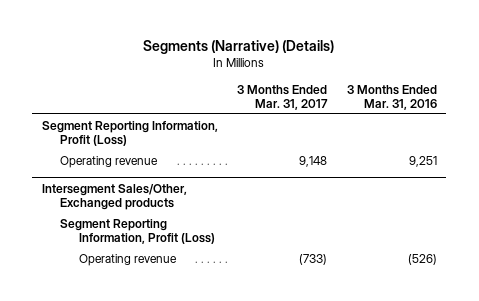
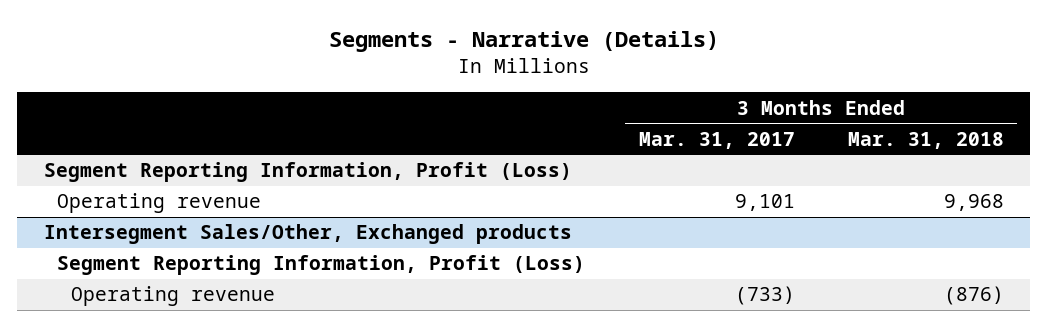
- Segments (Narrative) (Details)
+ Segments - Narrative (Details)
- | 3 Months Ended Mar. 31, 2017 | 3 Months Ended Mar. 31, 2016
+ | 3 Months Ended Mar. 31, 2017 | 3 Months Ended Mar. 31, 2018
- Operating revenue | 9,148 | 9,251
+ Operating revenue | 9,101 | 9,968

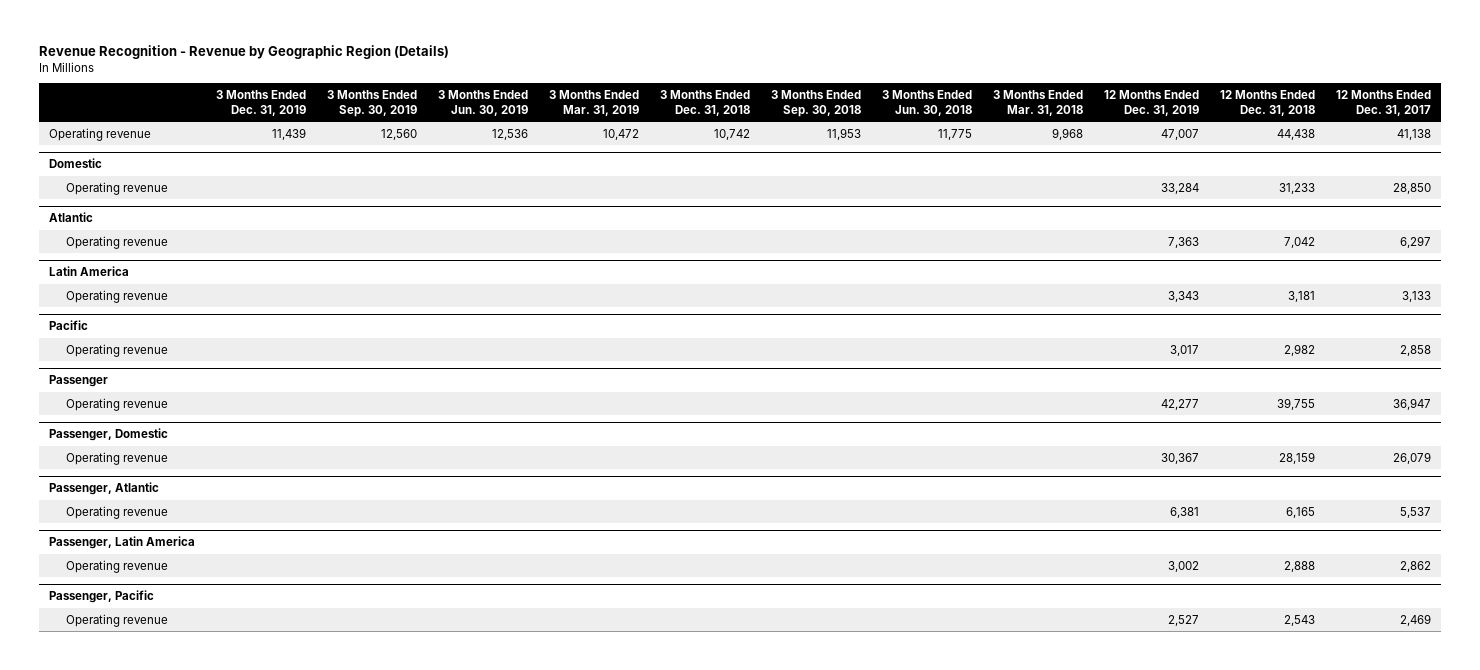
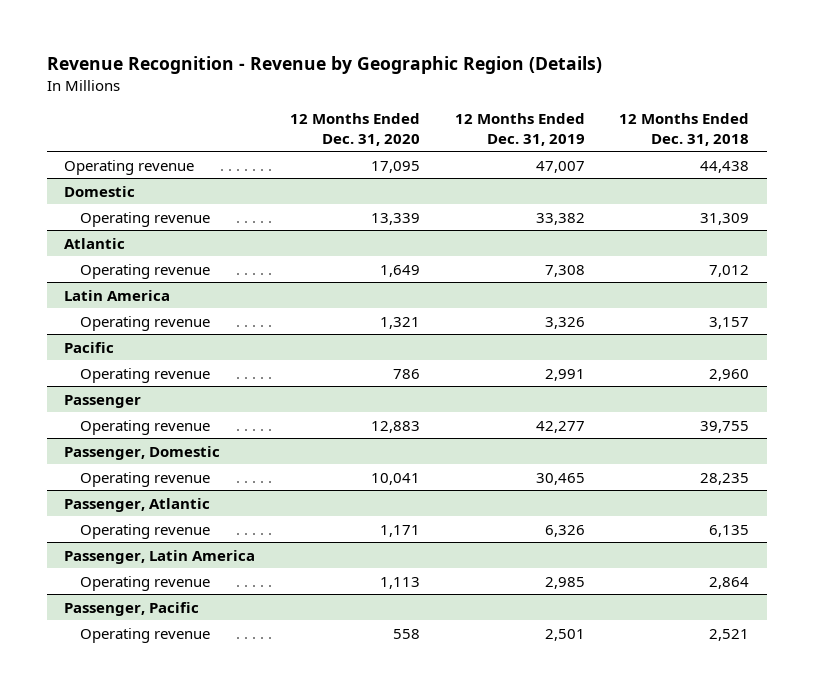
- | 3 Months Ended Dec. 31, 2019 | 3 Months Ended Sep. 30, 2019 | 3 Months Ended Jun. 30, 2019 | 3 Months Ended Mar. 31, 2019 | 3 Months Ended Dec. 31, 2018 | 3 Months Ended Sep. 30, 2018 | 3 Months Ended Jun. 30, 2018 | 3 Months Ended Mar. 31, 2018 | 12 Months Ended Dec. 31, 2019 | 12 Months Ended Dec. 31, 2018 | 12 Months Ended Dec. 31, 2017
+ | 12 Months Ended Dec. 31, 2020 | 12 Months Ended Dec. 31, 2019 | 12 Months Ended Dec. 31, 2018
@ Domestic
- Operating revenue | | | | | | | | | 33,284 | 31,233 | 28,850
+ Operating revenue | 13,339 | 33,382 | 31,309
@ Atlantic
- Operating revenue | | | | | | | | | 7,363 | 7,042 | 6,297
+ Operating revenue | 1,649 | 7,308 | 7,012
@ Latin America
- Operating revenue | | | | | | | | | 3,343 | 3,181 | 3,133
+ Operating revenue | 1,321 | 3,326 | 3,157
@ Pacific
- Operating revenue | | | | | | | | | 3,017 | 2,982 | 2,858
+ Operating revenue | 786 | 2,991 | 2,960
@ Passenger, Domestic
- Operating revenue | | | | | | | | | 30,367 | 28,159 | 26,079
+ Operating revenue | 10,041 | 30,465 | 28,235
@ Passenger, Atlantic
- Operating revenue | | | | | | | | | 6,381 | 6,165 | 5,537
+ Operating revenue | 1,171 | 6,326 | 6,135
@ Passenger, Latin America
- Operating revenue | | | | | | | | | 3,002 | 2,888 | 2,862
+ Operating revenue | 1,113 | 2,985 | 2,864
@ Passenger, Pacific
- Operating revenue | | | | | | | | | 2,527 | 2,543 | 2,469
+ Operating revenue | 558 | 2,501 | 2,521

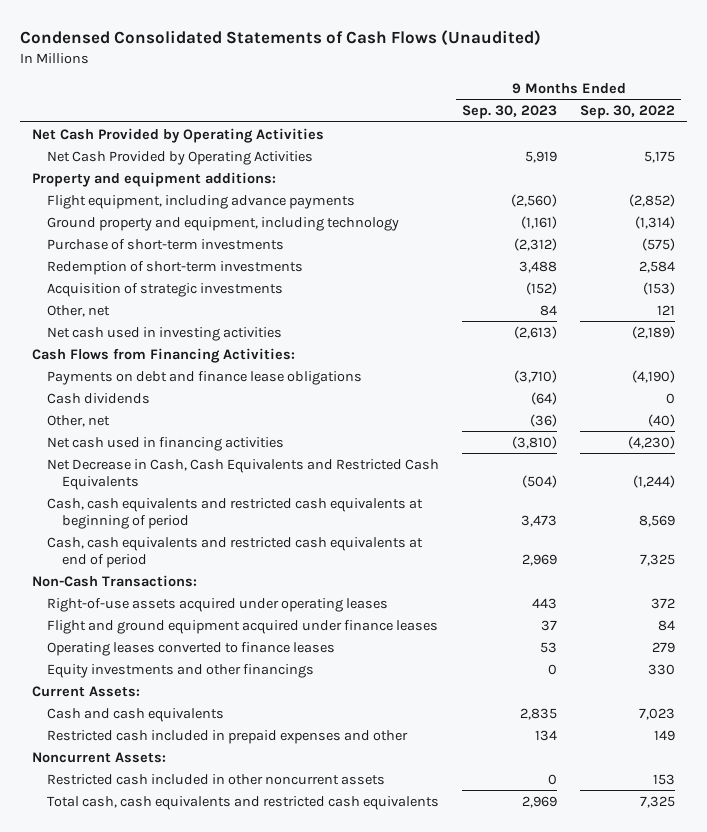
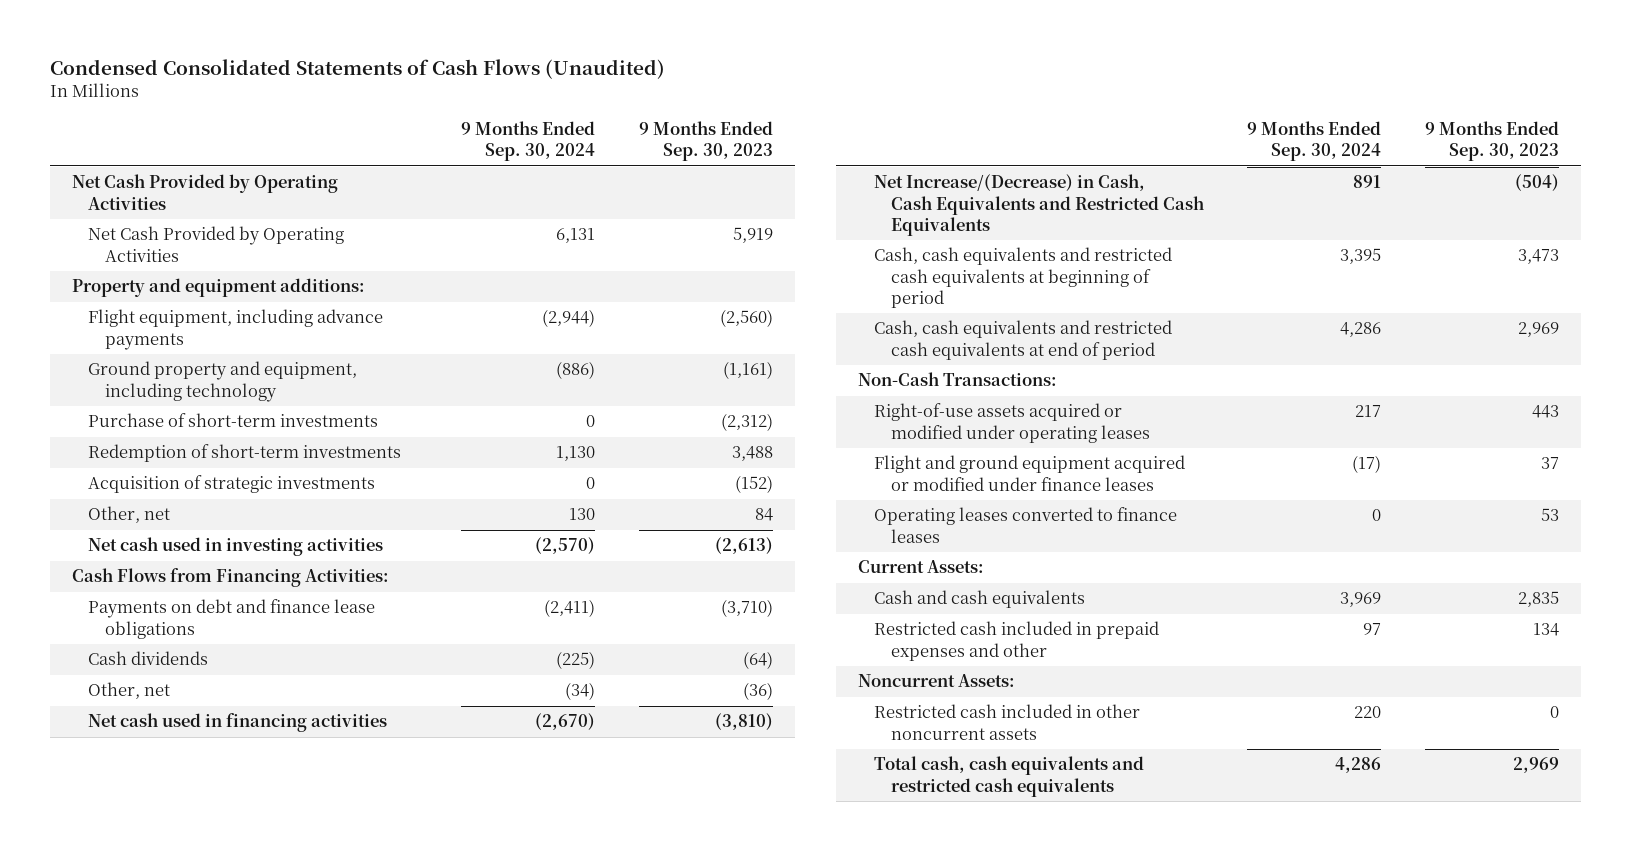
- | 9 Months Ended Sep. 30, 2023 | 9 Months Ended Sep. 30, 2022
+ | 9 Months Ended Sep. 30, 2024 | 9 Months Ended Sep. 30, 2023
- Net Decrease in Cash, Cash Equivalents and Restricted Cash Equivalents | (504) | (1,244)
+ Net Increase/(Decrease) in Cash, Cash Equivalents and Restricted Cash Equivalents | 891 | (504)
- Right-of-use assets acquired under operating leases | 443 | 372
- Flight and ground equipment acquired under finance leases | 37 | 84
+ Right-of-use assets acquired or modified under operating leases | 217 | 443
+ Flight and ground equipment acquired or modified under finance leases | (17) | 37
- Equity investments and other financings | 0 | 330

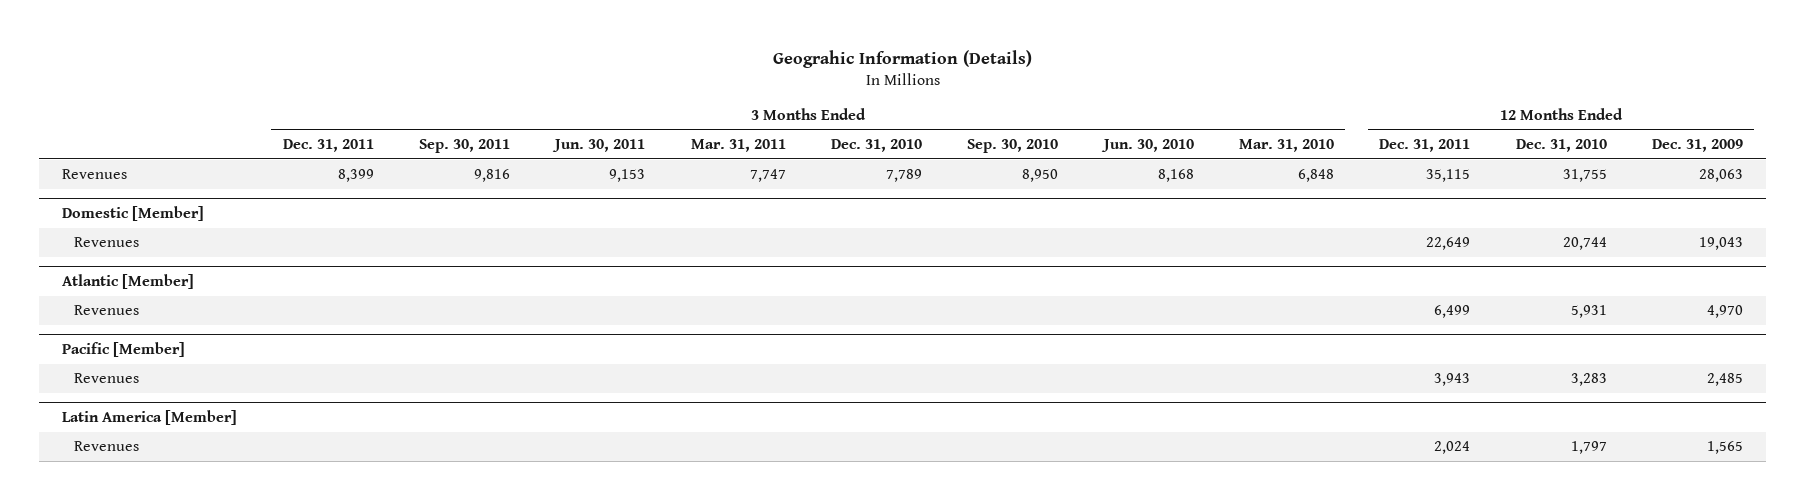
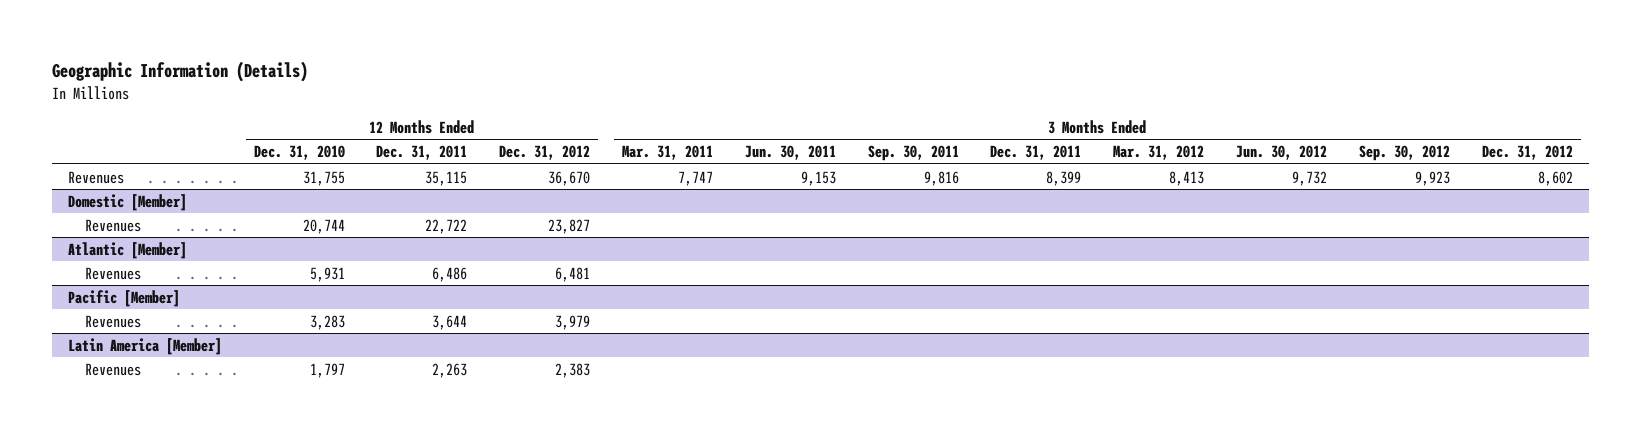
- Geograhic Information (Details)
+ Geographic Information (Details)
- | 3 Months Ended Dec. 31, 2011 | 3 Months Ended Sep. 30, 2011 | 3 Months Ended Jun. 30, 2011 | 3 Months Ended Mar. 31, 2011 | 3 Months Ended Dec. 31, 2010 | 3 Months Ended Sep. 30, 2010 | 3 Months Ended Jun. 30, 2010 | 3 Months Ended Mar. 31, 2010 | 12 Months Ended Dec. 31, 2011 | 12 Months Ended Dec. 31, 2010 | 12 Months Ended Dec. 31, 2009
+ | 12 Months Ended Dec. 31, 2010 | 12 Months Ended Dec. 31, 2011 | 12 Months Ended Dec. 31, 2012 | 3 Months Ended Mar. 31, 2011 | 3 Months Ended Jun. 30, 2011 | 3 Months Ended Sep. 30, 2011 | 3 Months Ended Dec. 31, 2011 | 3 Months Ended Mar. 31, 2012 | 3 Months Ended Jun. 30, 2012 | 3 Months Ended Sep. 30, 2012 | 3 Months Ended Dec. 31, 2012
@ Domestic [Member]
- Revenues | | | | | | | | | 22,649 | 20,744 | 19,043
+ Revenues | 20,744 | 22,722 | 23,827 | | | | | | | |
@ Atlantic [Member]
- Revenues | | | | | | | | | 6,499 | 5,931 | 4,970
+ Revenues | 5,931 | 6,486 | 6,481 | | | | | | | |
@ Pacific [Member]
- Revenues | | | | | | | | | 3,943 | 3,283 | 2,485
+ Revenues | 3,283 | 3,644 | 3,979 | | | | | | | |
@ Latin America [Member]
- Revenues | | | | | | | | | 2,024 | 1,797 | 1,565
+ Revenues | 1,797 | 2,263 | 2,383 | | | | | | | |

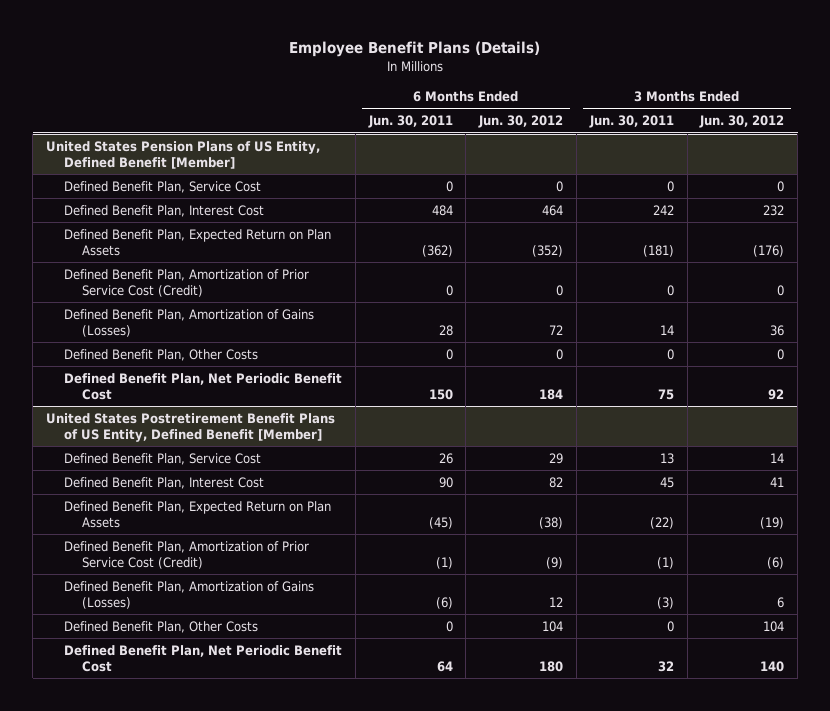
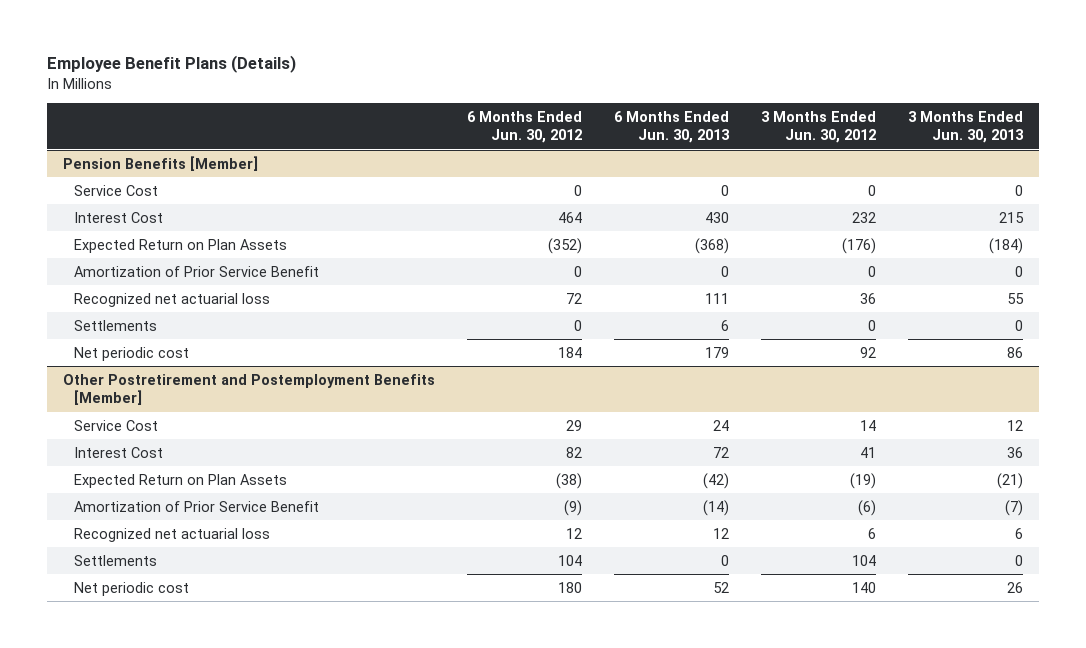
- | 6 Months Ended Jun. 30, 2011 | 6 Months Ended Jun. 30, 2012 | 3 Months Ended Jun. 30, 2011 | 3 Months Ended Jun. 30, 2012
+ | 6 Months Ended Jun. 30, 2012 | 6 Months Ended Jun. 30, 2013 | 3 Months Ended Jun. 30, 2012 | 3 Months Ended Jun. 30, 2013
- United States Pension Plans of US Entity, Defined Benefit [Member]
- Defined Benefit Plan, Service Cost | 0 | 0 | 0 | 0
- Defined Benefit Plan, Interest Cost | 484 | 464 | 242 | 232
- Defined Benefit Plan, Expected Return on Plan Assets | (362) | (352) | (181) | (176)
- Defined Benefit Plan, Amortization of Prior Service Cost (Credit) | 0 | 0 | 0 | 0
- Defined Benefit Plan, Amortization of Gains (Losses) | 28 | 72 | 14 | 36
- Defined Benefit Plan, Other Costs | 0 | 0 | 0 | 0
- Defined Benefit Plan, Net Periodic Benefit Cost | 150 | 184 | 75 | 92
- United States Postretirement Benefit Plans of US Entity, Defined Benefit [Member]
- Defined Benefit Plan, Service Cost | 26 | 29 | 13 | 14
- Defined Benefit Plan, Interest Cost | 90 | 82 | 45 | 41
- Defined Benefit Plan, Expected Return on Plan Assets | (45) | (38) | (22) | (19)
- Defined Benefit Plan, Amortization of Prior Service Cost (Credit) | (1) | (9) | (1) | (6)
- Defined Benefit Plan, Amortization of Gains (Losses) | (6) | 12 | (3) | 6
- Defined Benefit Plan, Other Costs | 0 | 104 | 0 | 104
- Defined Benefit Plan, Net Periodic Benefit Cost | 64 | 180 | 32 | 140
+ Pension Benefits [Member]
+ Service Cost | 0 | 0 | 0 | 0
+ Interest Cost | 464 | 430 | 232 | 215
+ Expected Return on Plan Assets | (352) | (368) | (176) | (184)
+ Amortization of Prior Service Benefit | 0 | 0 | 0 | 0
+ Recognized net actuarial loss | 72 | 111 | 36 | 55
+ Settlements | 0 | 6 | 0 | 0
+ Net periodic cost | 184 | 179 | 92 | 86
+ Other Postretirement and Postemployment Benefits [Member]
+ Service Cost | 29 | 24 | 14 | 12
+ Interest Cost | 82 | 72 | 41 | 36
+ Expected Return on Plan Assets | (38) | (42) | (19) | (21)
+ Amortization of Prior Service Benefit | (9) | (14) | (6) | (7)
+ Recognized net actuarial loss | 12 | 12 | 6 | 6
+ Settlements | 104 | 0 | 104 | 0
+ Net periodic cost | 180 | 52 | 140 | 26

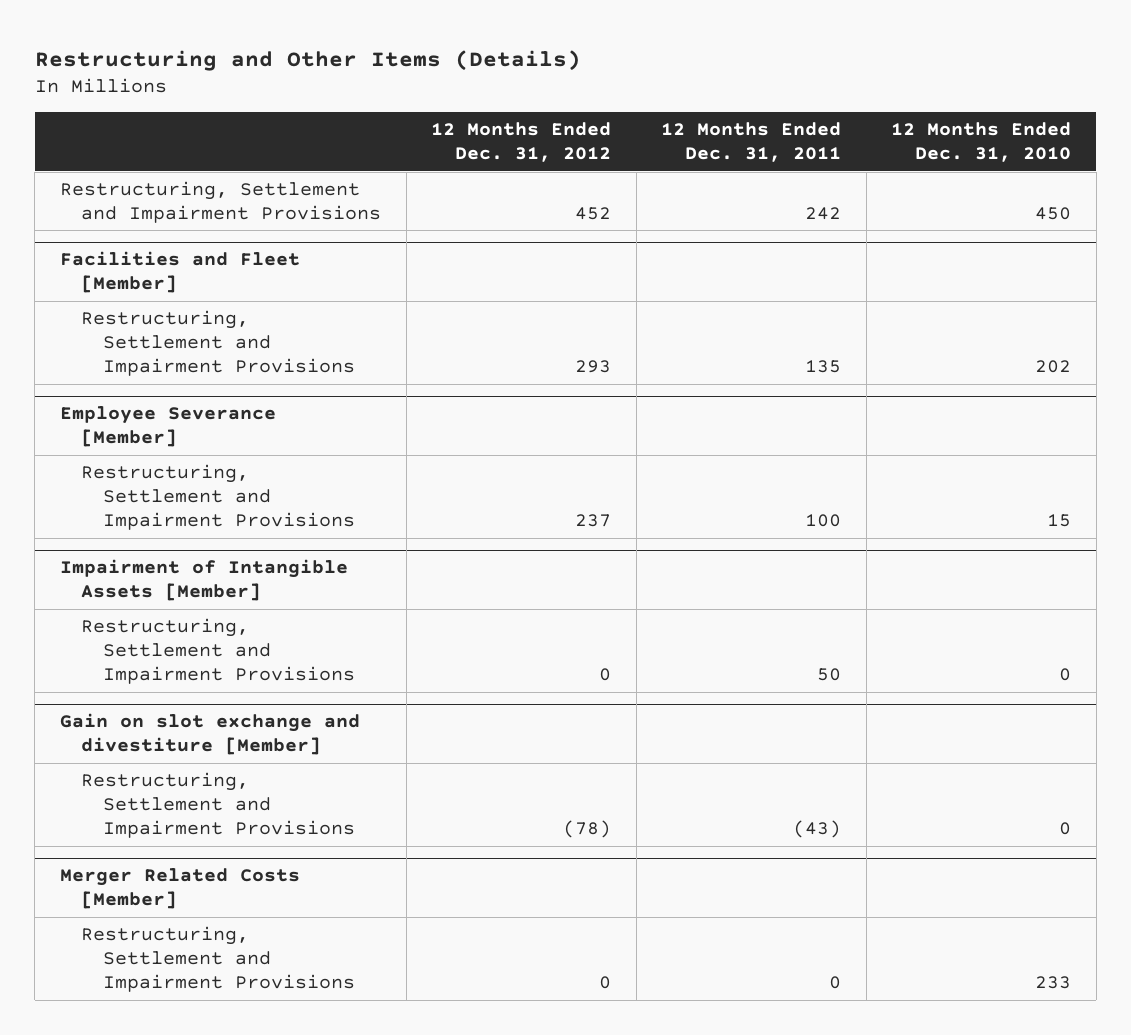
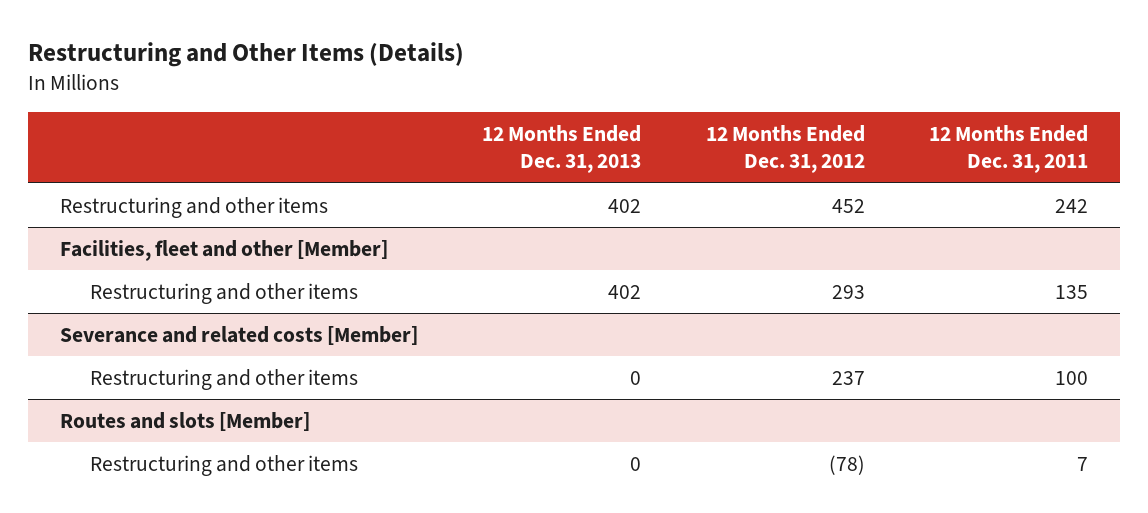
- | 12 Months Ended Dec. 31, 2012 | 12 Months Ended Dec. 31, 2011 | 12 Months Ended Dec. 31, 2010
+ | 12 Months Ended Dec. 31, 2013 | 12 Months Ended Dec. 31, 2012 | 12 Months Ended Dec. 31, 2011
- Restructuring, Settlement and Impairment Provisions | 452 | 242 | 450
- Facilities and Fleet [Member]
- Restructuring, Settlement and Impairment Provisions | 293 | 135 | 202
- Employee Severance [Member]
- Restructuring, Settlement and Impairment Provisions | 237 | 100 | 15
- Impairment of Intangible Assets [Member]
- Restructuring, Settlement and Impairment Provisions | 0 | 50 | 0
- Gain on slot exchange and divestiture [Member]
- Restructuring, Settlement and Impairment Provisions | (78) | (43) | 0
- Merger Related Costs [Member]
- Restructuring, Settlement and Impairment Provisions | 0 | 0 | 233
+ Restructuring and other items | 402 | 452 | 242
+ Facilities, fleet and other [Member]
+ Restructuring and other items | 402 | 293 | 135
+ Severance and related costs [Member]
+ Restructuring and other items | 0 | 237 | 100
+ Routes and slots [Member]
+ Restructuring and other items | 0 | (78) | 7

